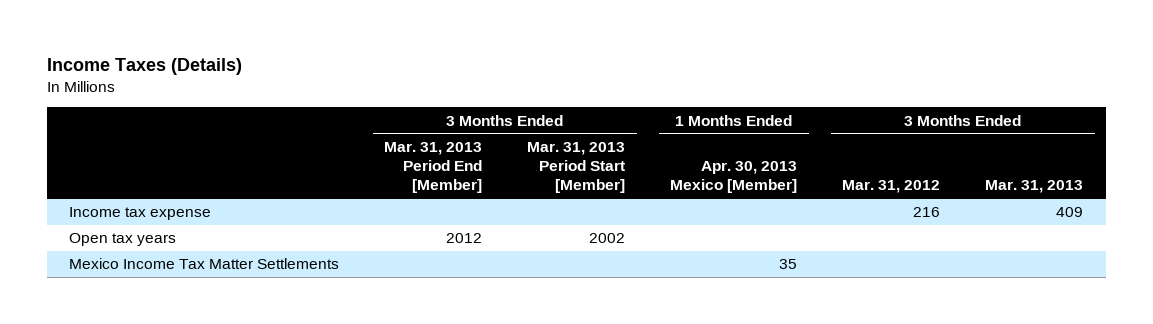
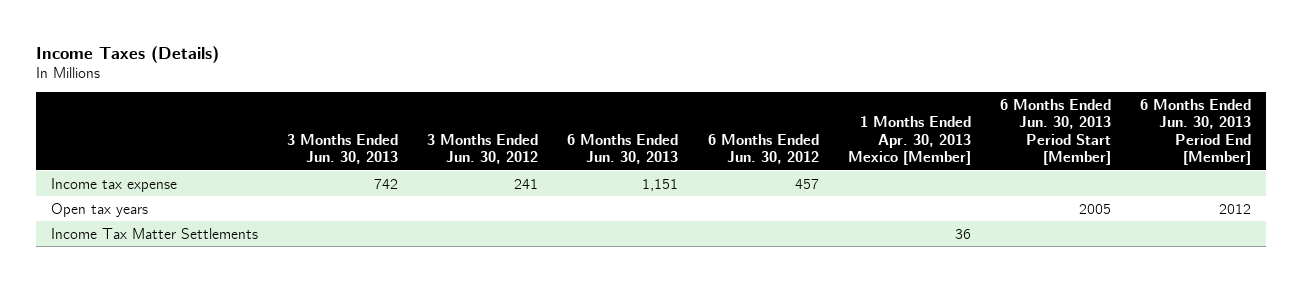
- | 3 Months Ended Mar. 31, 2013 Period End [Member] | 3 Months Ended Mar. 31, 2013 Period Start [Member] | 1 Months Ended Apr. 30, 2013 Mexico [Member] | 3 Months Ended Mar. 31, 2012 | 3 Months Ended Mar. 31, 2013
+ | 3 Months Ended Jun. 30, 2013 | 3 Months Ended Jun. 30, 2012 | 6 Months Ended Jun. 30, 2013 | 6 Months Ended Jun. 30, 2012 | 1 Months Ended Apr. 30, 2013 Mexico [Member] | 6 Months Ended Jun. 30, 2013 Period Start [Member] | 6 Months Ended Jun. 30, 2013 Period End [Member]
- Mexico Income Tax Matter Settlements | | | 35 | |
+ Income Tax Matter Settlements | | | | | 36 | |

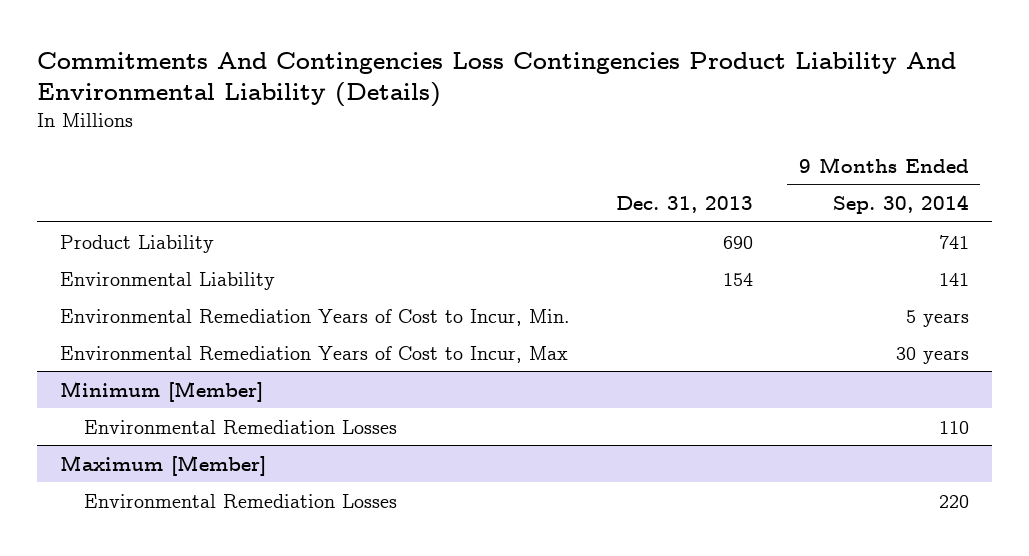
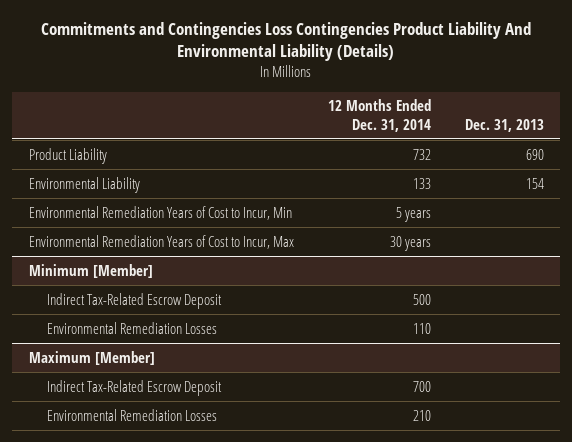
- Commitments And Contingencies Loss Contingencies Product Liability And Environmental Liability (Details)
+ Commitments and Contingencies Loss Contingencies Product Liability And Environmental Liability (Details)
- | Dec. 31, 2013 | 9 Months Ended Sep. 30, 2014
+ | 12 Months Ended Dec. 31, 2014 | Dec. 31, 2013
- Environmental Remediation Years of Cost to Incur, Min. | | 5 years
+ Environmental Remediation Years of Cost to Incur, Min | 5 years |
@ Minimum [Member]
+ Indirect Tax-Related Escrow Deposit | 500 |
@ Maximum [Member]
+ Indirect Tax-Related Escrow Deposit | 700 |

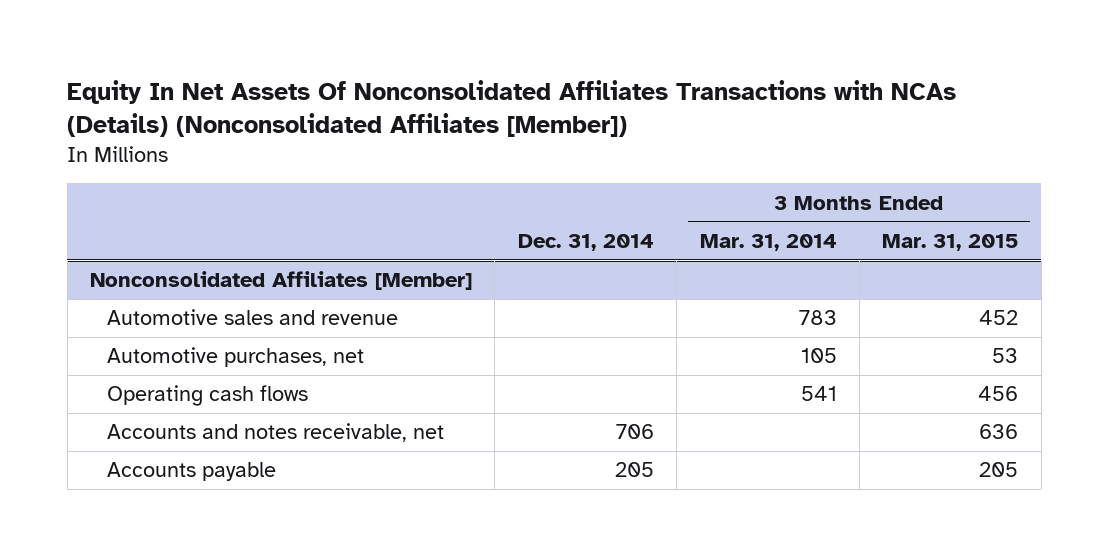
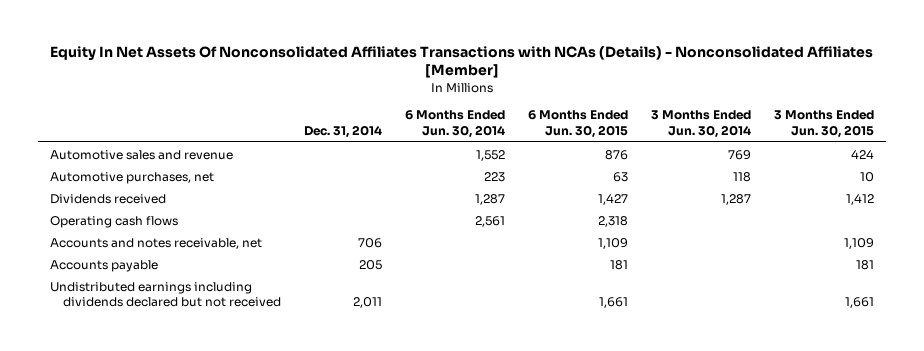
- Equity In Net Assets Of Nonconsolidated Affiliates Transactions with NCAs (Details) (Nonconsolidated Affiliates [Member])
+ Equity In Net Assets Of Nonconsolidated Affiliates Transactions with NCAs (Details) - Nonconsolidated Affiliates [Member]
- | Dec. 31, 2014 | 3 Months Ended Mar. 31, 2014 | 3 Months Ended Mar. 31, 2015
+ | Dec. 31, 2014 | 6 Months Ended Jun. 30, 2014 | 6 Months Ended Jun. 30, 2015 | 3 Months Ended Jun. 30, 2014 | 3 Months Ended Jun. 30, 2015
- Nonconsolidated Affiliates [Member]
+ Dividends received | | 1,287 | 1,427 | 1,287 | 1,412
+ Undistributed earnings including dividends declared but not received | 2,011 | | 1,661 | | 1,661

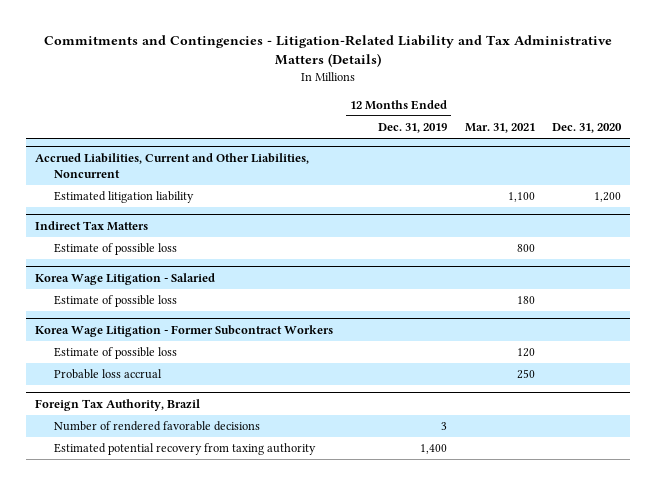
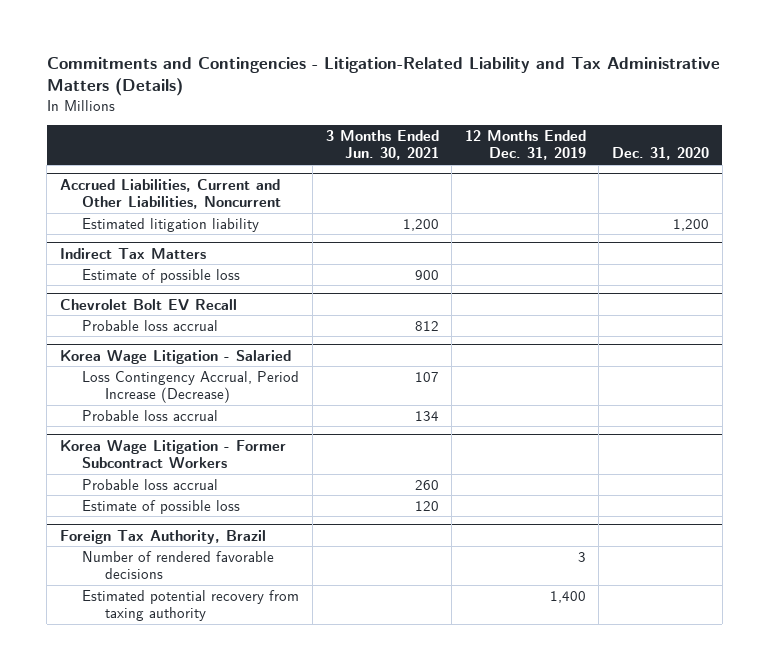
- | 12 Months Ended Dec. 31, 2019 | Mar. 31, 2021 | Dec. 31, 2020
+ | 3 Months Ended Jun. 30, 2021 | 12 Months Ended Dec. 31, 2019 | Dec. 31, 2020
+ Chevrolet Bolt EV Recall
+ Probable loss accrual | 812 | |
@ Korea Wage Litigation - Salaried
- Estimate of possible loss | | 180 |
+ Loss Contingency Accrual, Period Increase (Decrease) | 107 | |
+ Probable loss accrual | 134 | |
@ Korea Wage Litigation - Former Subcontract Workers
moved down: Estimate of possible loss | 120 | |

